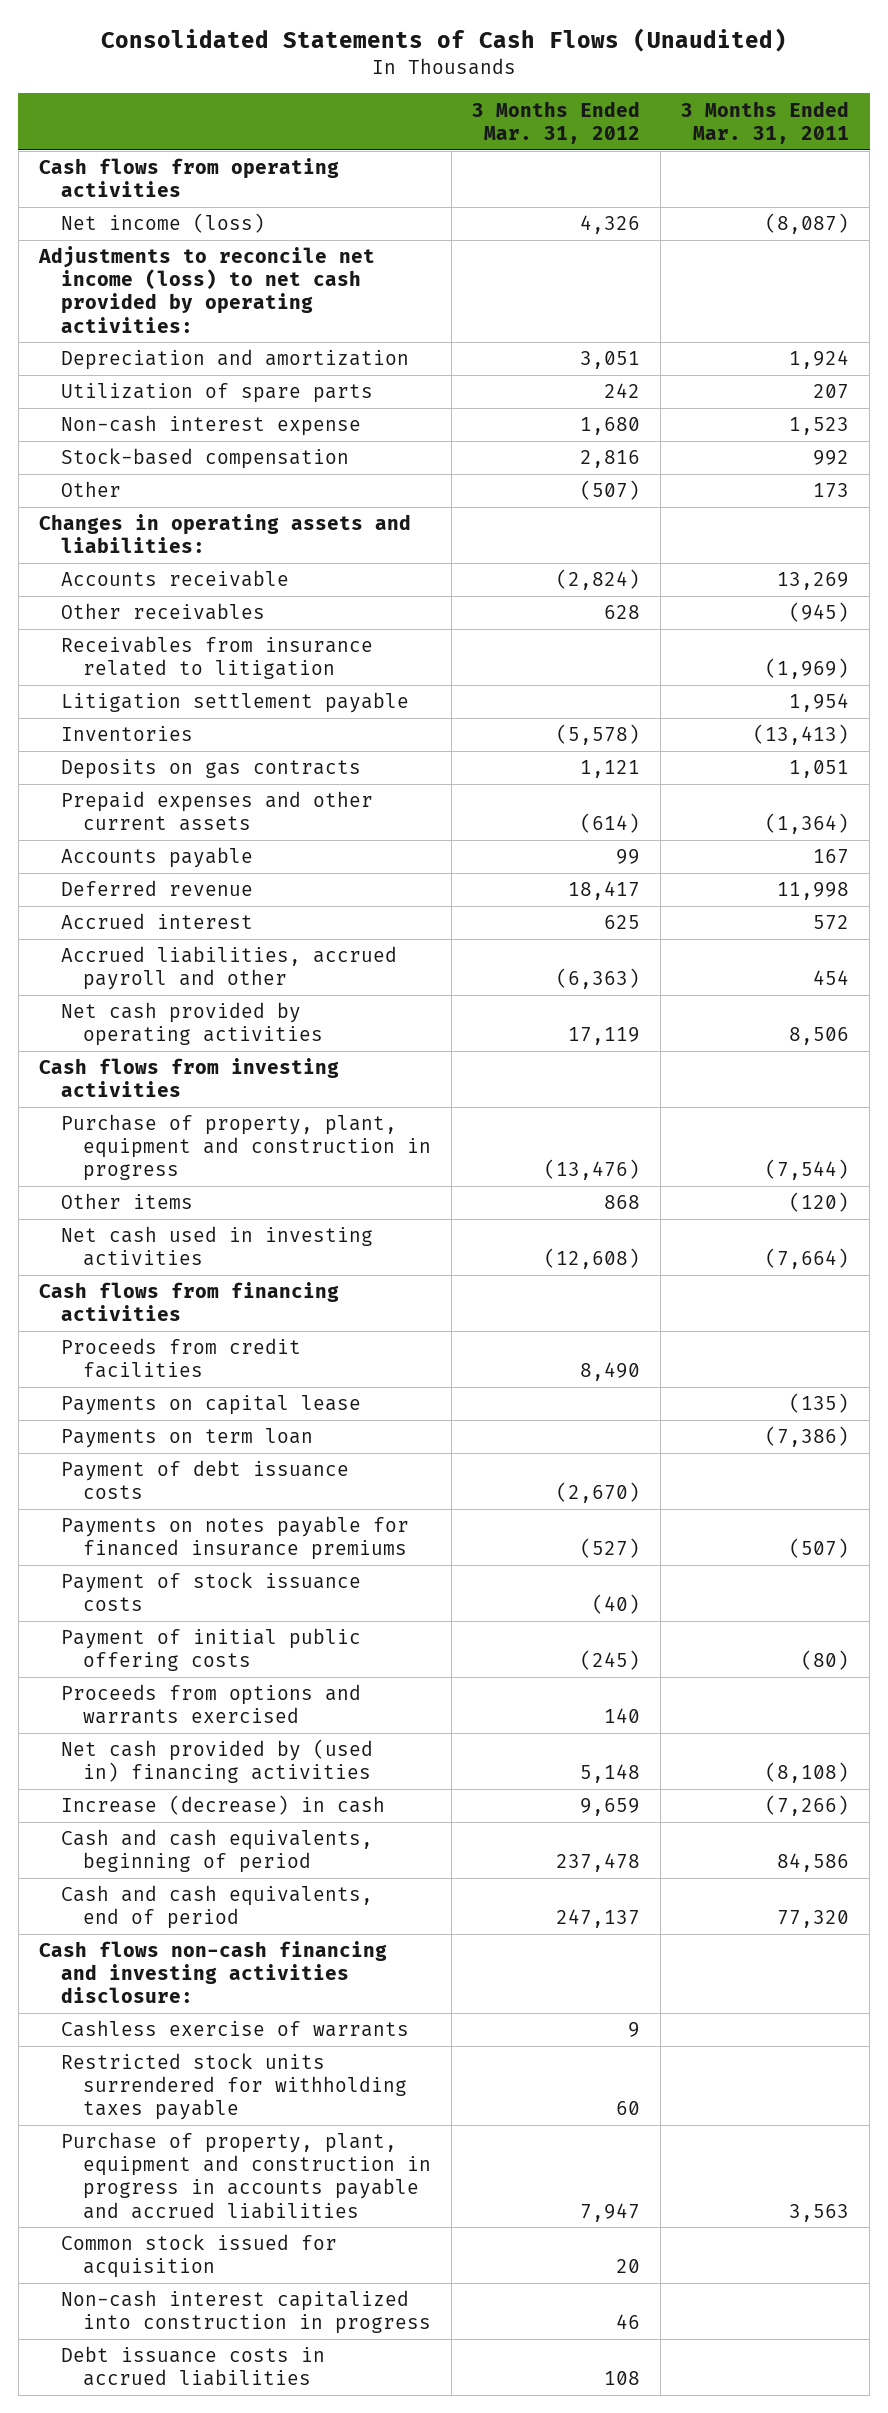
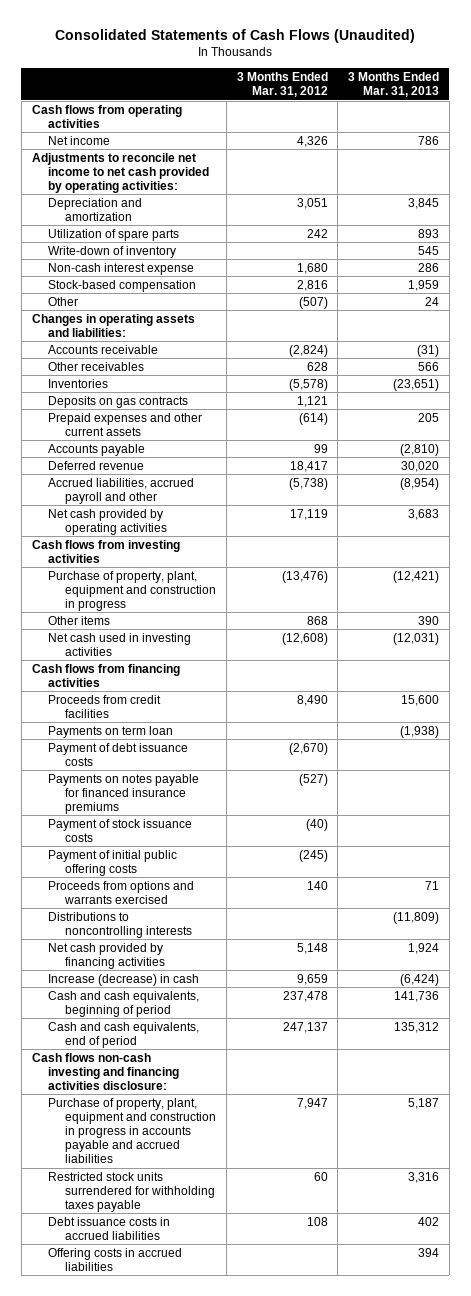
- | 3 Months Ended Mar. 31, 2012 | 3 Months Ended Mar. 31, 2011
+ | 3 Months Ended Mar. 31, 2012 | 3 Months Ended Mar. 31, 2013
- Net income (loss) | 4,326 | (8,087)
- Adjustments to reconcile net income (loss) to net cash provided by operating activities:
+ Net income | 4,326 | 786
+ Adjustments to reconcile net income to net cash provided by operating activities:
+ Write-down of inventory | | 545
- Receivables from insurance related to litigation | | (1,969)
- Litigation settlement payable | | 1,954
- Accrued interest | 625 | 572
- Accrued liabilities, accrued payroll and other | (6,363) | 454
+ Accrued liabilities, accrued payroll and other | (5,738) | (8,954)
- Payments on capital lease | | (135)
- Net cash provided by (used in) financing activities | 5,148 | (8,108)
+ Distributions to noncontrolling interests | | (11,809)
+ Net cash provided by financing activities | 5,148 | 1,924
- Cash flows non-cash financing and investing activities disclosure:
- Cashless exercise of warrants | 9 |
+ Cash flows non-cash investing and financing activities disclosure:
- Common stock issued for acquisition | 20 |
- Non-cash interest capitalized into construction in progress | 46 |
moved down: Restricted stock units surrendered for withholding taxes payable | 60 | 3,316
+ Offering costs in accrued liabilities | | 394

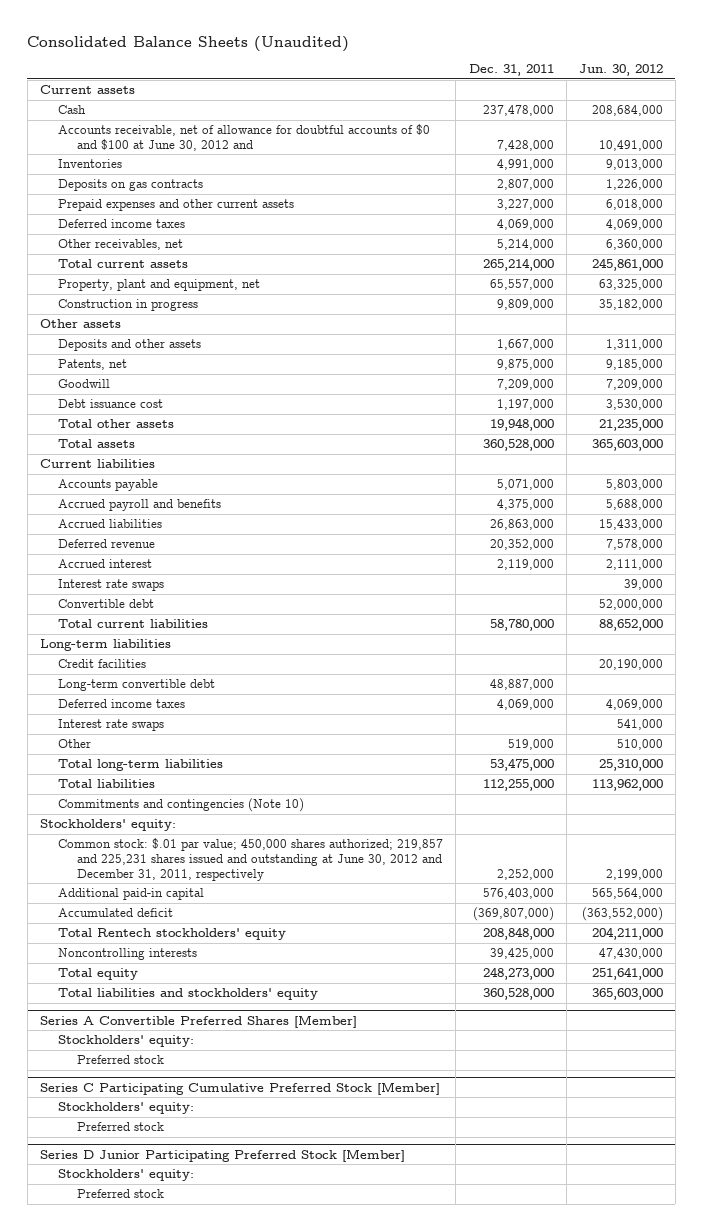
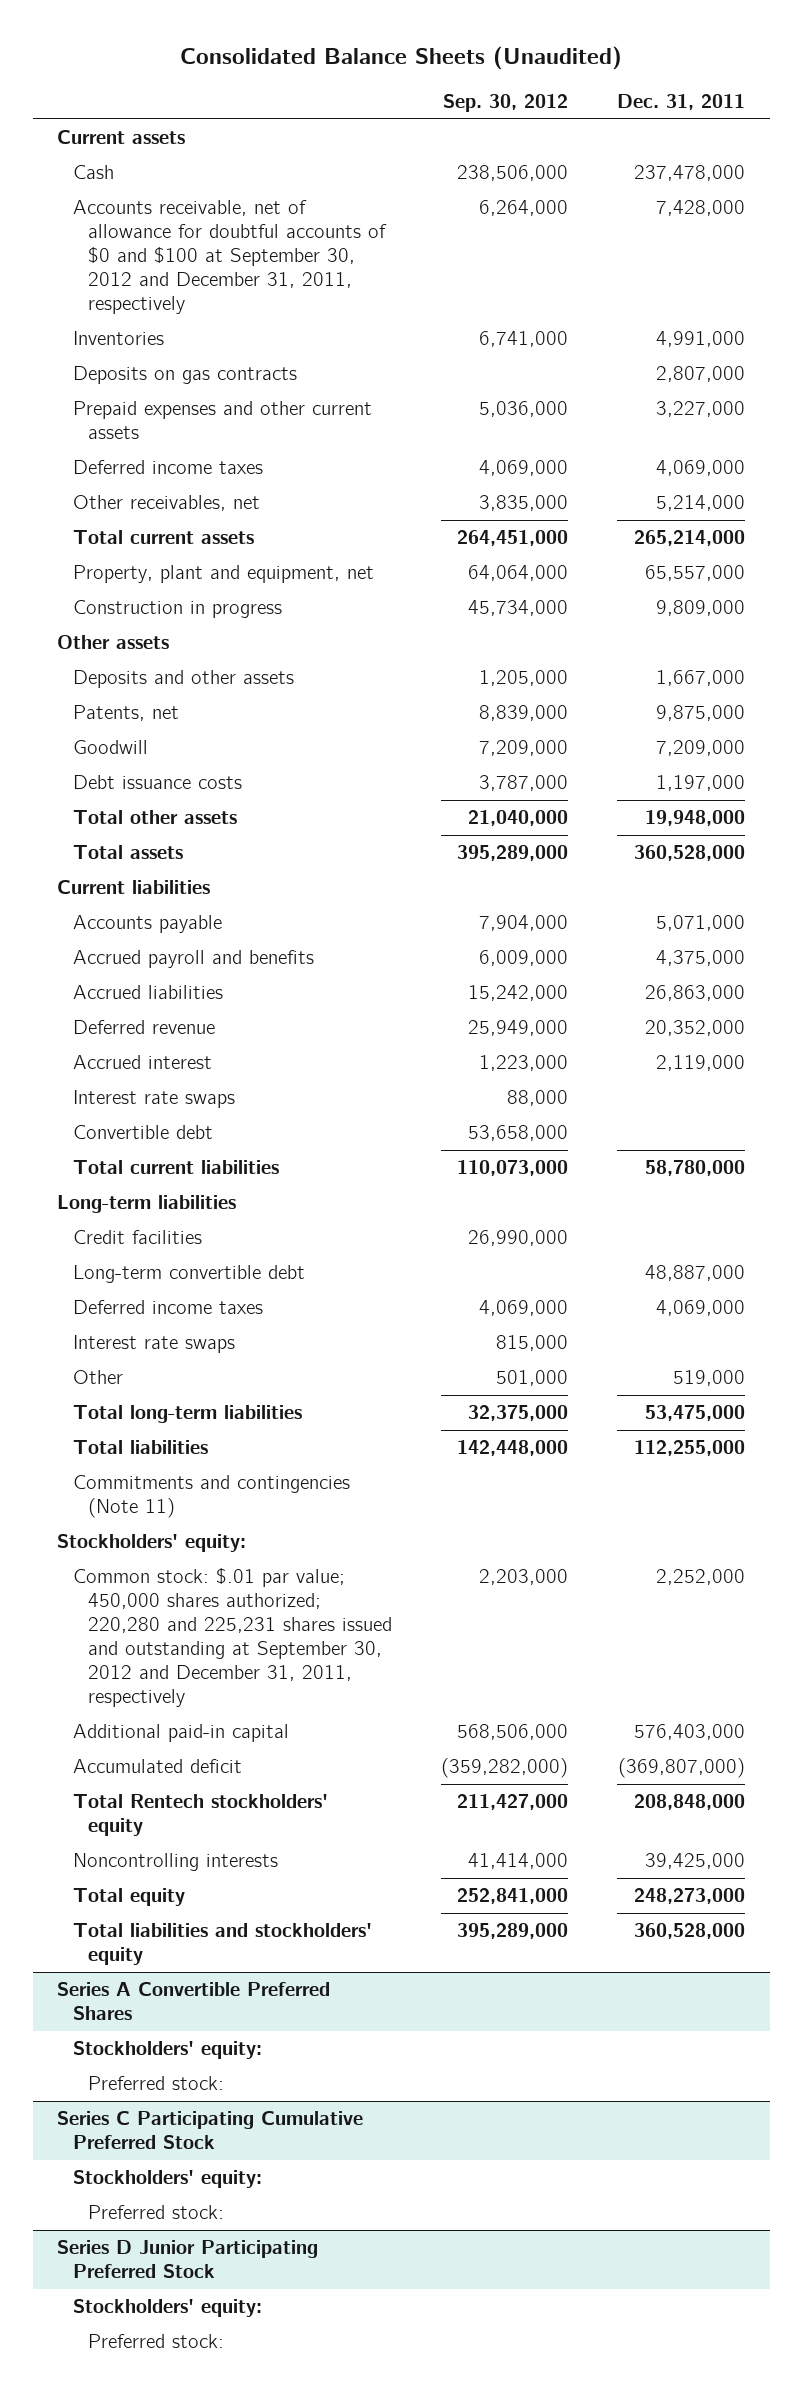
- | Dec. 31, 2011 | Jun. 30, 2012
+ | Sep. 30, 2012 | Dec. 31, 2011
- Accounts receivable, net of allowance for doubtful accounts of $0 and $100 at June 30, 2012 and | 7,428,000 | 10,491,000
+ Accounts receivable, net of allowance for doubtful accounts of $0 and $100 at September 30, 2012 and December 31, 2011, respectively | 6,264,000 | 7,428,000
- Debt issuance cost | 1,197,000 | 3,530,000
+ Debt issuance costs | 3,787,000 | 1,197,000
- Commitments and contingencies (Note 10)
+ Commitments and contingencies (Note 11)
- Common stock: $.01 par value; 450,000 shares authorized; 219,857 and 225,231 shares issued and outstanding at June 30, 2012 and December 31, 2011, respectively | 2,252,000 | 2,199,000
+ Common stock: $.01 par value; 450,000 shares authorized; 220,280 and 225,231 shares issued and outstanding at September 30, 2012 and December 31, 2011, respectively | 2,203,000 | 2,252,000
- Series A Convertible Preferred Shares [Member]
+ Series A Convertible Preferred Shares
- Preferred stock
- Series C Participating Cumulative Preferred Stock [Member]
+ Preferred stock:
+ Series C Participating Cumulative Preferred Stock
- Preferred stock
- Series D Junior Participating Preferred Stock [Member]
+ Preferred stock:
+ Series D Junior Participating Preferred Stock
- Preferred stock
+ Preferred stock:

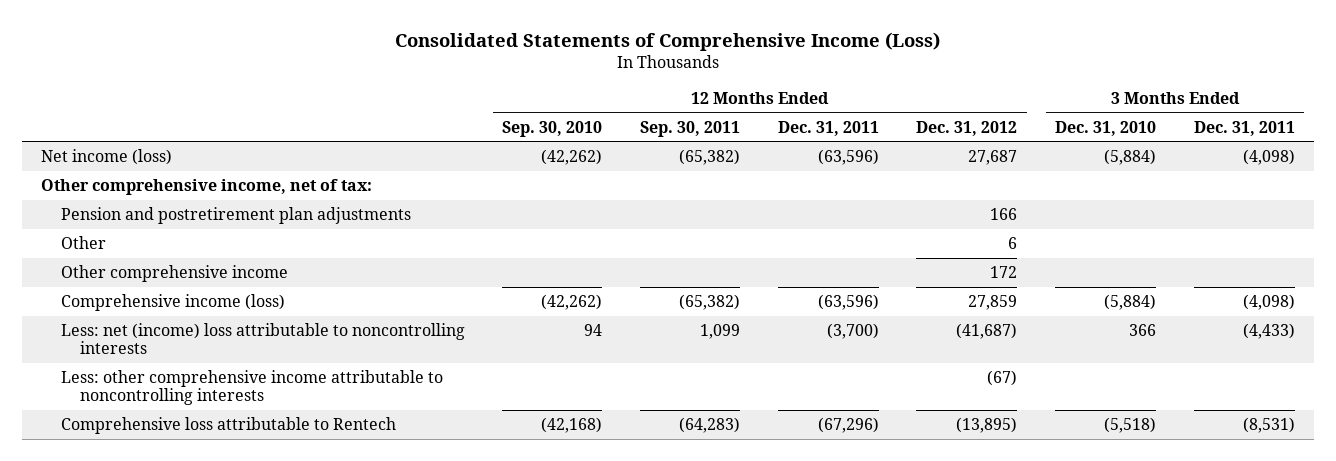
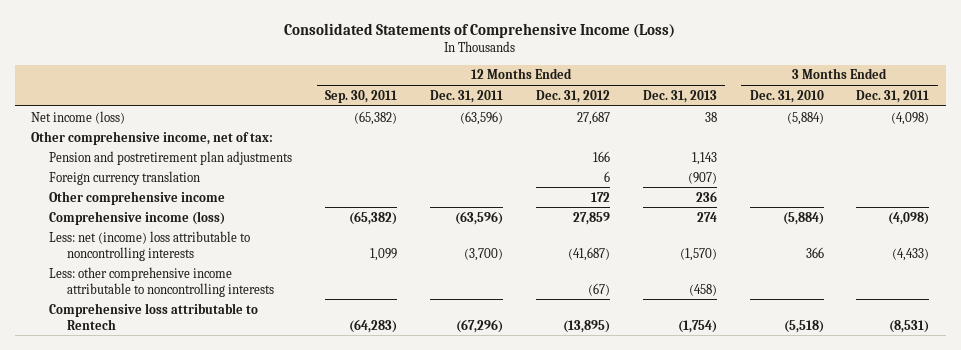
- | 12 Months Ended Sep. 30, 2010 | 12 Months Ended Sep. 30, 2011 | 12 Months Ended Dec. 31, 2011 | 12 Months Ended Dec. 31, 2012 | 3 Months Ended Dec. 31, 2010 | 3 Months Ended Dec. 31, 2011
+ | 12 Months Ended Sep. 30, 2011 | 12 Months Ended Dec. 31, 2011 | 12 Months Ended Dec. 31, 2012 | 12 Months Ended Dec. 31, 2013 | 3 Months Ended Dec. 31, 2010 | 3 Months Ended Dec. 31, 2011
- Other | | | | 6 | |
+ Foreign currency translation | | | 6 | (907) | |

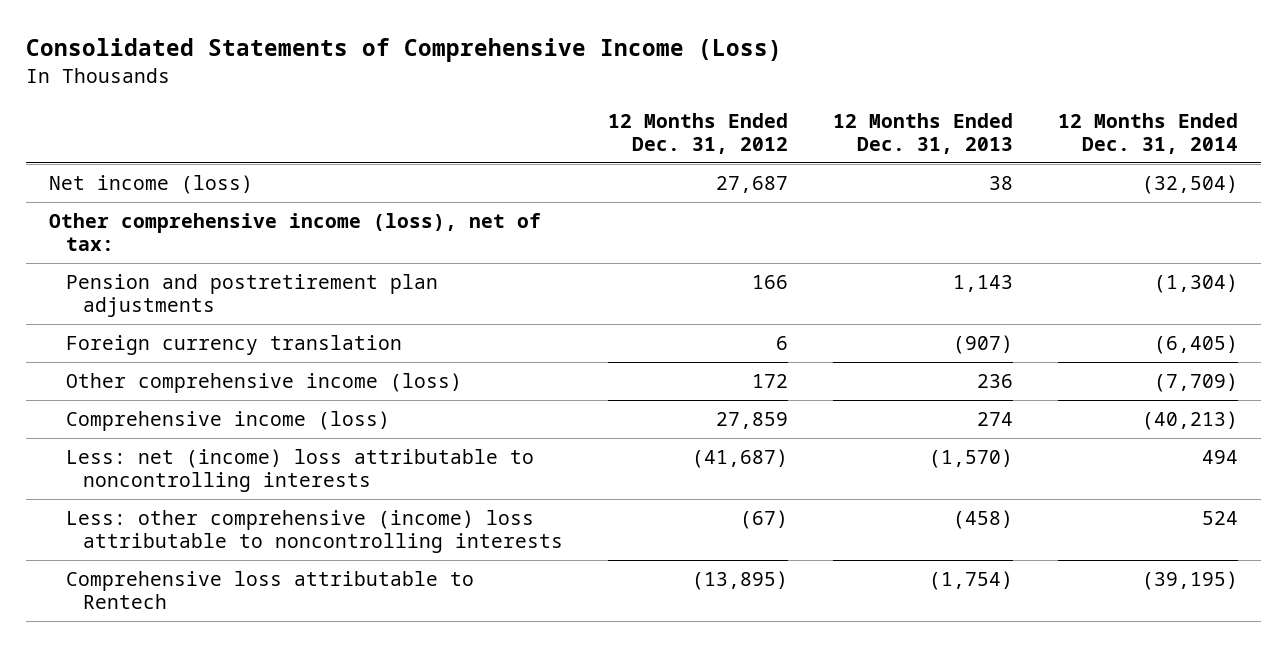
- | 12 Months Ended Sep. 30, 2011 | 12 Months Ended Dec. 31, 2011 | 12 Months Ended Dec. 31, 2012 | 12 Months Ended Dec. 31, 2013 | 3 Months Ended Dec. 31, 2010 | 3 Months Ended Dec. 31, 2011
+ | 12 Months Ended Dec. 31, 2012 | 12 Months Ended Dec. 31, 2013 | 12 Months Ended Dec. 31, 2014
- Other comprehensive income, net of tax:
+ Other comprehensive income (loss), net of tax:
- Other comprehensive income | | | 172 | 236 | |
+ Other comprehensive income (loss) | 172 | 236 | (7,709)
- Less: other comprehensive income attributable to noncontrolling interests | | | (67) | (458) | |
+ Less: other comprehensive (income) loss attributable to noncontrolling interests | (67) | (458) | 524

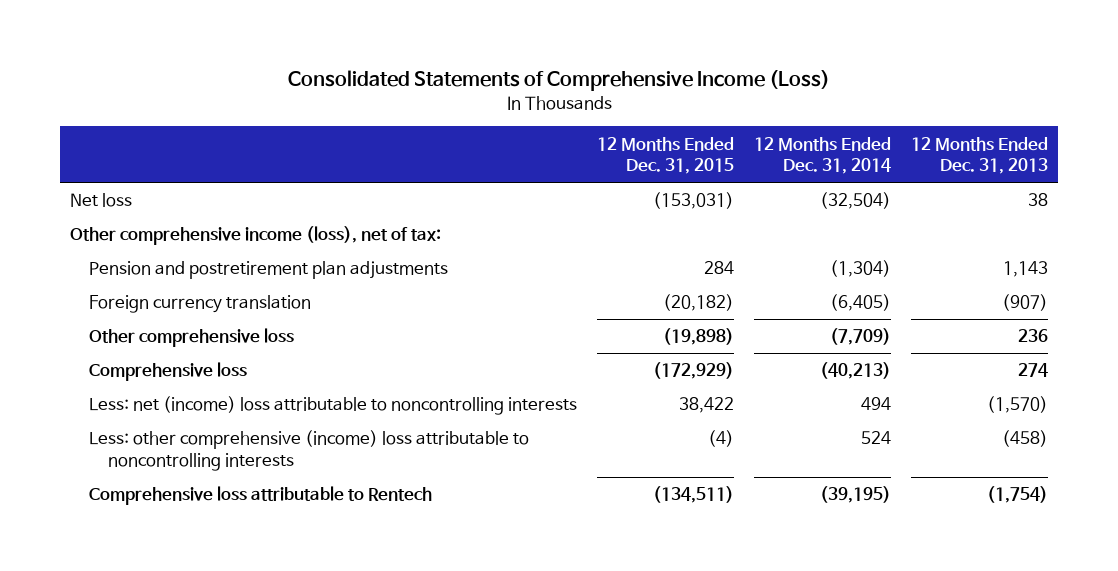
- | 12 Months Ended Dec. 31, 2012 | 12 Months Ended Dec. 31, 2013 | 12 Months Ended Dec. 31, 2014
+ | 12 Months Ended Dec. 31, 2015 | 12 Months Ended Dec. 31, 2014 | 12 Months Ended Dec. 31, 2013
- Net income (loss) | 27,687 | 38 | (32,504)
+ Net loss | (153,031) | (32,504) | 38
- Other comprehensive income (loss) | 172 | 236 | (7,709)
- Comprehensive income (loss) | 27,859 | 274 | (40,213)
+ Other comprehensive loss | (19,898) | (7,709) | 236
+ Comprehensive loss | (172,929) | (40,213) | 274

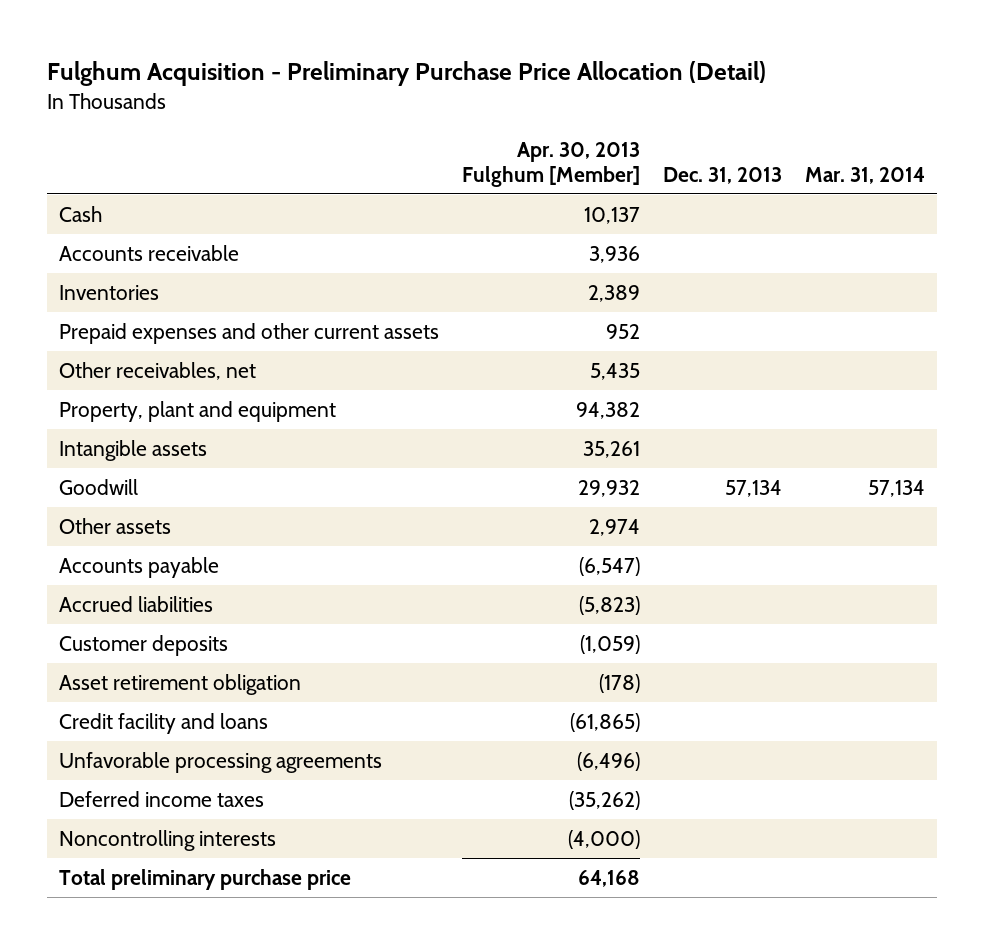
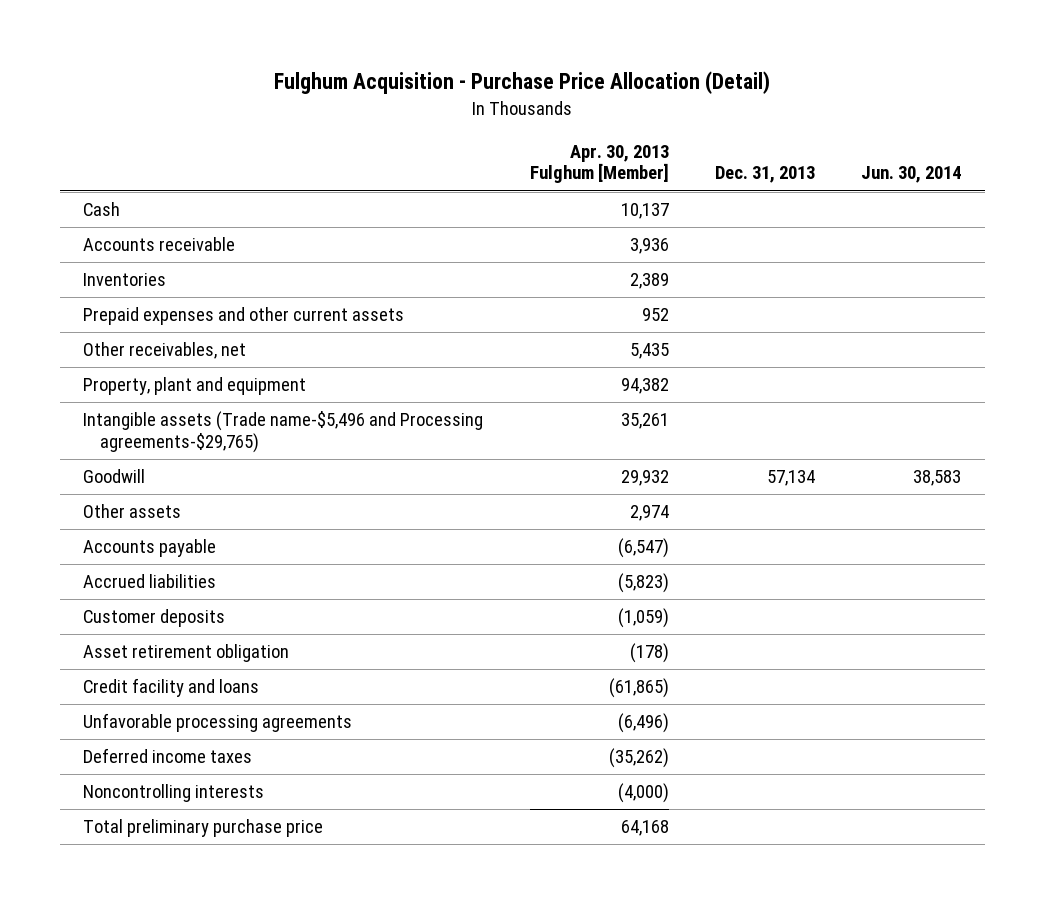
- Fulghum Acquisition - Preliminary Purchase Price Allocation (Detail)
+ Fulghum Acquisition - Purchase Price Allocation (Detail)
- | Apr. 30, 2013 Fulghum [Member] | Dec. 31, 2013 | Mar. 31, 2014
+ | Apr. 30, 2013 Fulghum [Member] | Dec. 31, 2013 | Jun. 30, 2014
- Intangible assets | 35,261 | |
+ Intangible assets (Trade name-$5,496 and Processing agreements-$29,765) | 35,261 | |

